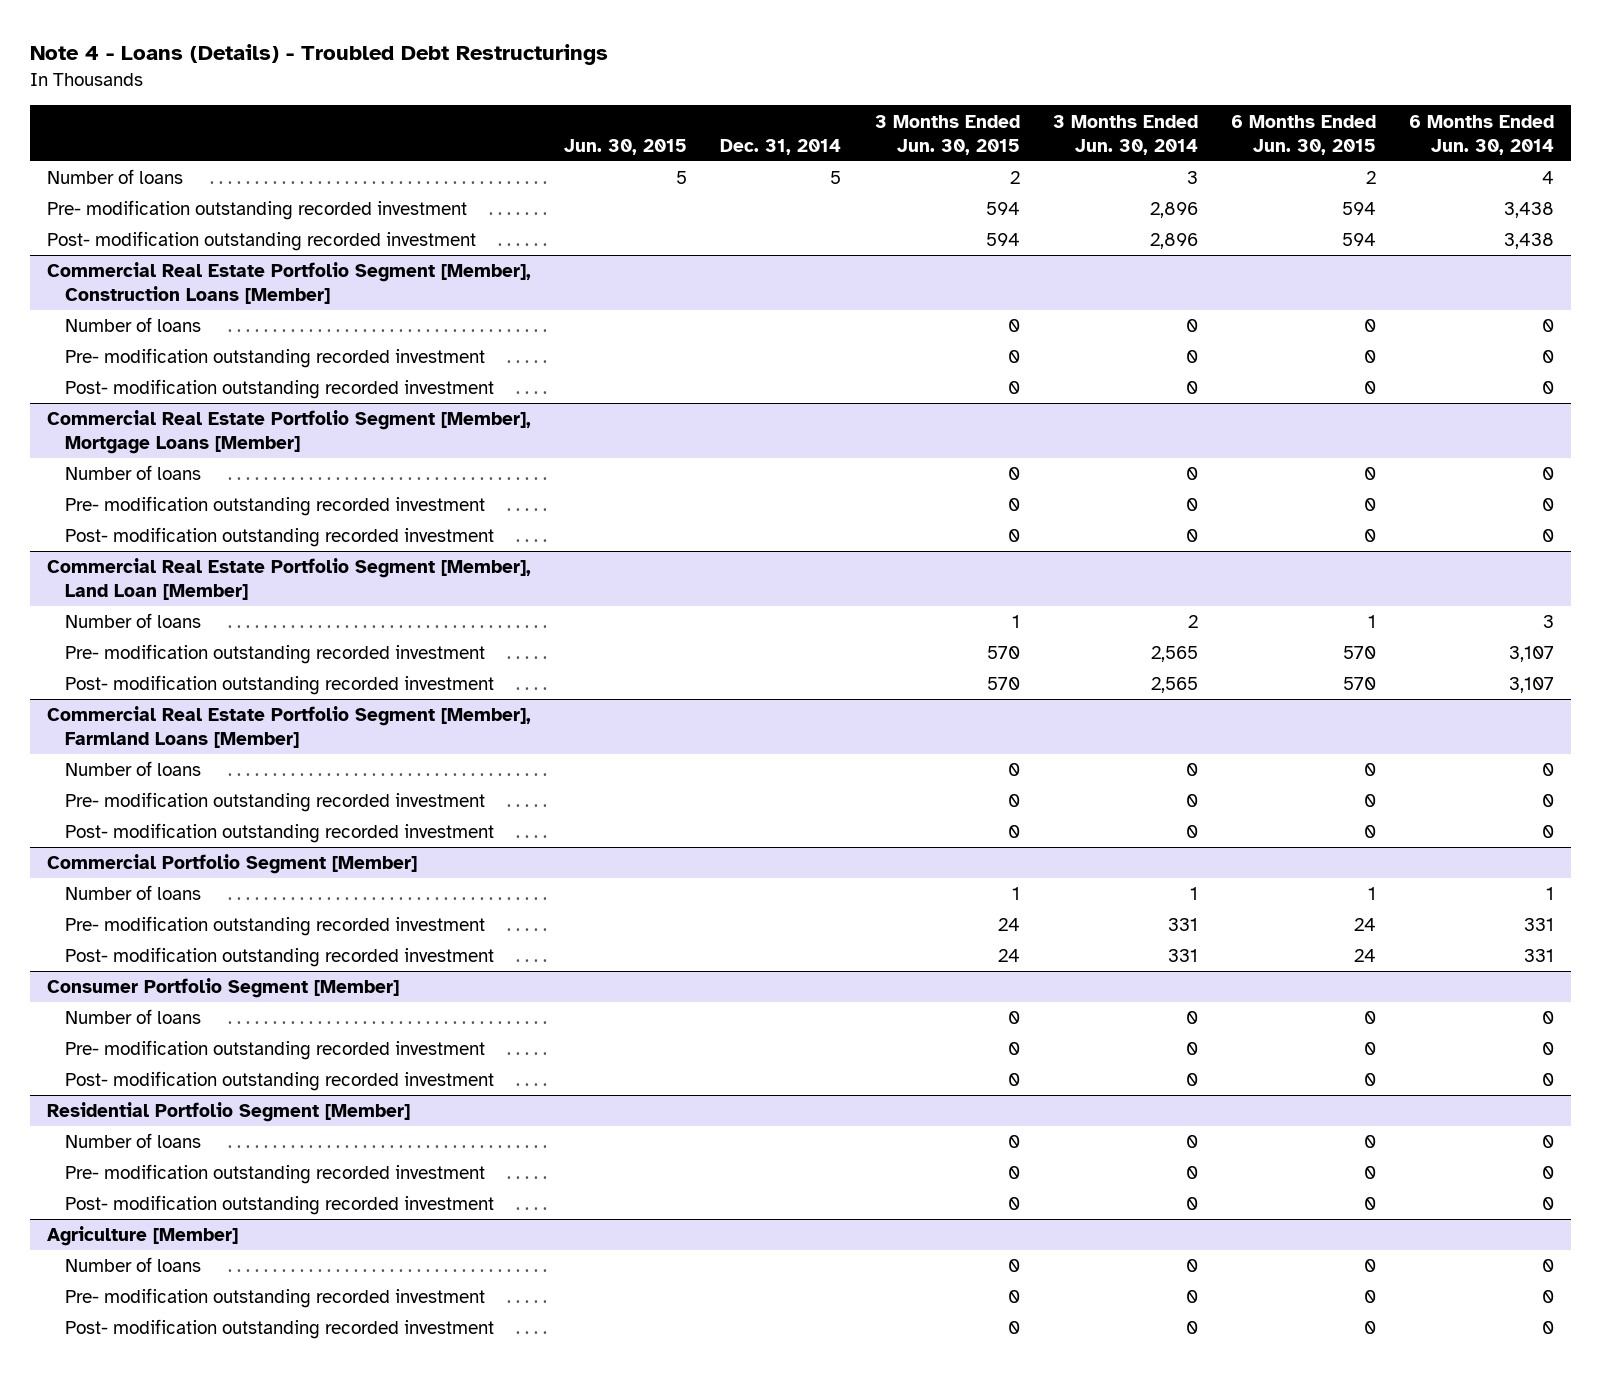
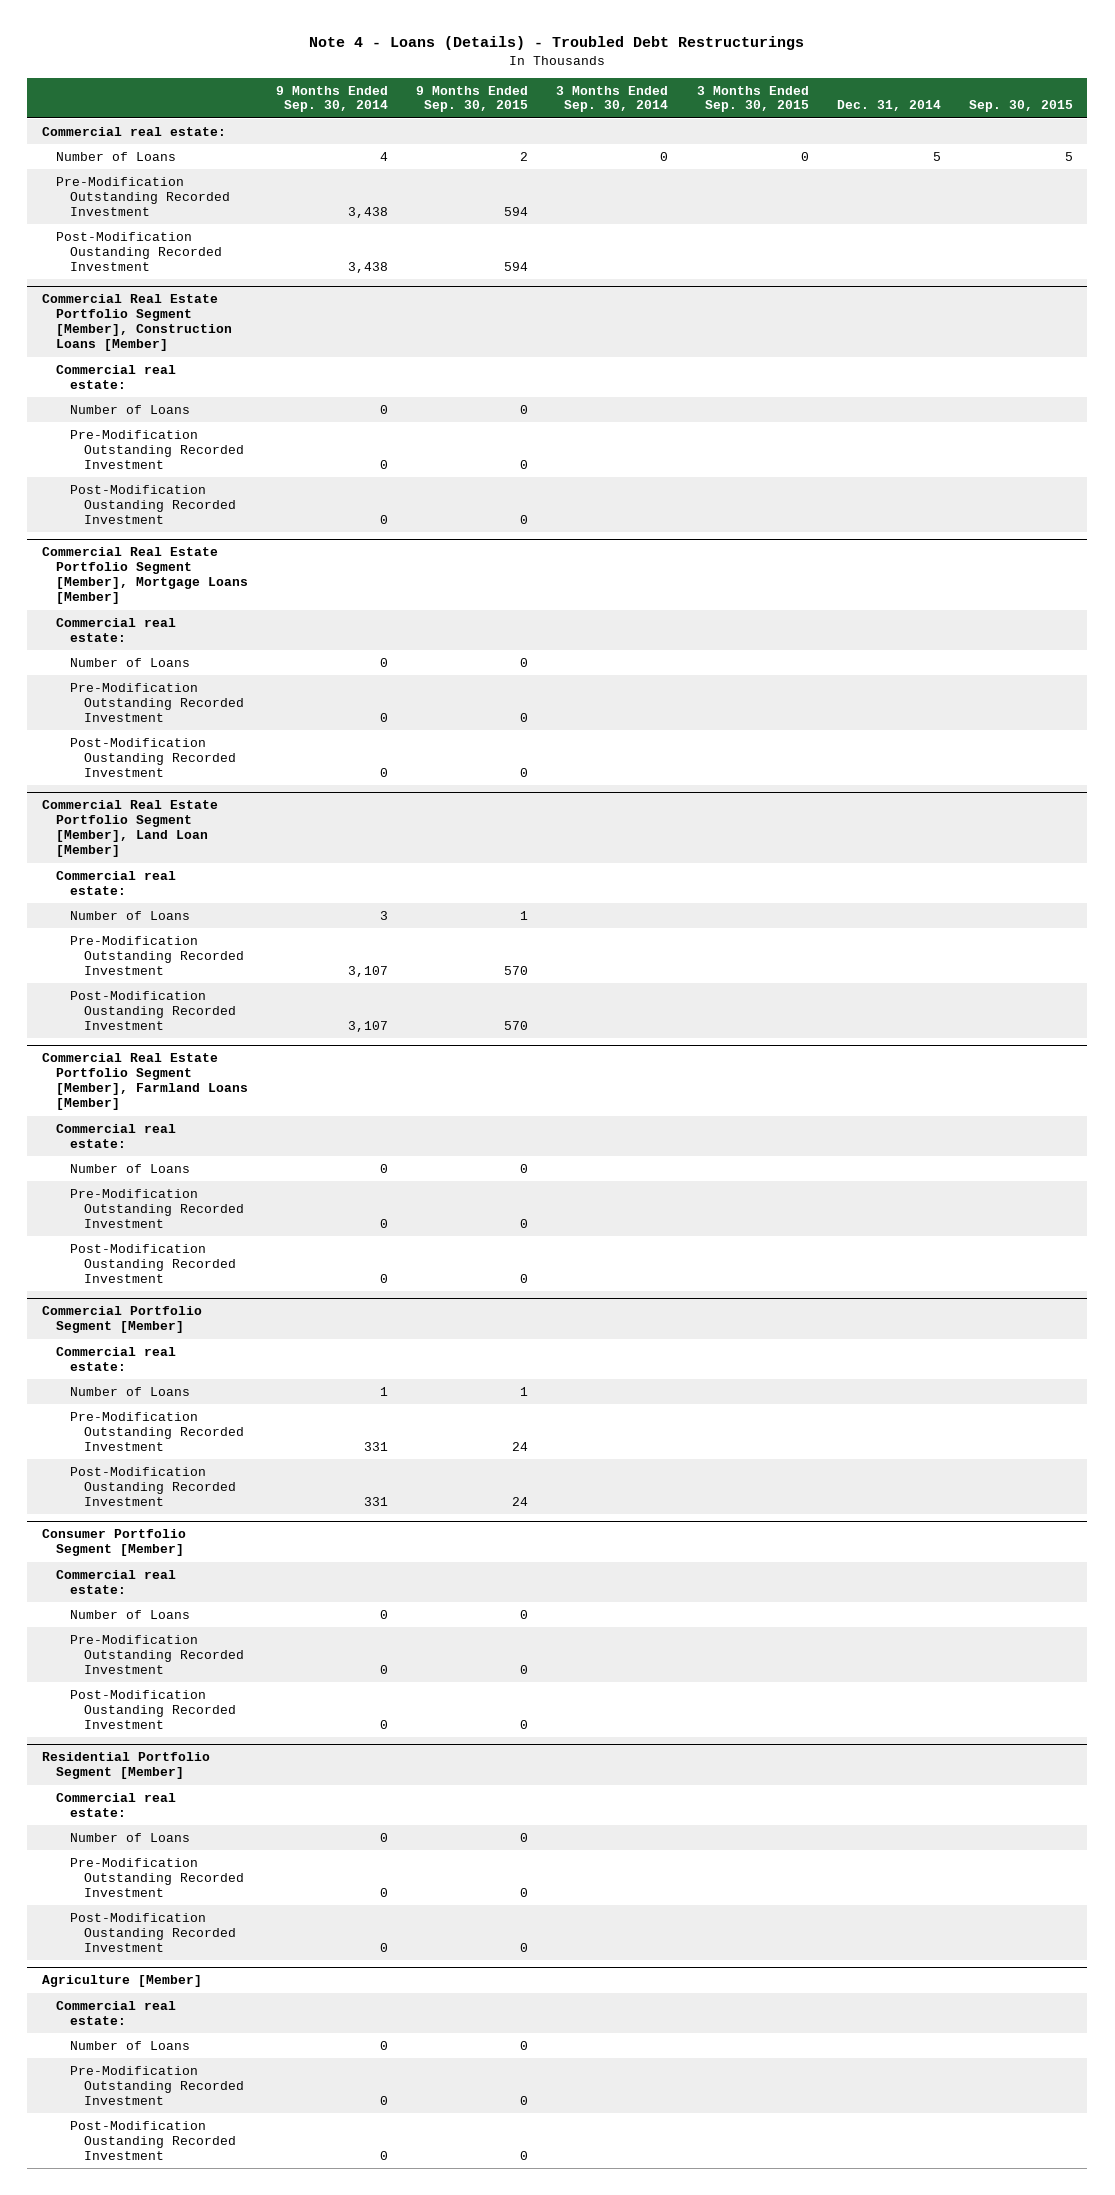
- | Jun. 30, 2015 | Dec. 31, 2014 | 3 Months Ended Jun. 30, 2015 | 3 Months Ended Jun. 30, 2014 | 6 Months Ended Jun. 30, 2015 | 6 Months Ended Jun. 30, 2014
+ | 9 Months Ended Sep. 30, 2014 | 9 Months Ended Sep. 30, 2015 | 3 Months Ended Sep. 30, 2014 | 3 Months Ended Sep. 30, 2015 | Dec. 31, 2014 | Sep. 30, 2015
- Number of loans | 5 | 5 | 2 | 3 | 2 | 4
- Pre- modification outstanding recorded investment | | | 594 | 2,896 | 594 | 3,438
- Post- modification outstanding recorded investment | | | 594 | 2,896 | 594 | 3,438
+ Commercial real estate:
+ Number of Loans | 4 | 2 | 0 | 0 | 5 | 5
+ Pre-Modification Outstanding Recorded Investment | 3,438 | 594 | | | |
+ Post-Modification Oustanding Recorded Investment | 3,438 | 594 | | | |
@ Commercial Real Estate Portfolio Segment [Member], Construction Loans [Member]
- Number of loans | | | 0 | 0 | 0 | 0
- Pre- modification outstanding recorded investment | | | 0 | 0 | 0 | 0
- Post- modification outstanding recorded investment | | | 0 | 0 | 0 | 0
+ Commercial real estate:
+ Number of Loans | 0 | 0 | | | |
+ Pre-Modification Outstanding Recorded Investment | 0 | 0 | | | |
+ Post-Modification Oustanding Recorded Investment | 0 | 0 | | | |
@ Commercial Real Estate Portfolio Segment [Member], Mortgage Loans [Member]
- Number of loans | | | 0 | 0 | 0 | 0
- Pre- modification outstanding recorded investment | | | 0 | 0 | 0 | 0
- Post- modification outstanding recorded investment | | | 0 | 0 | 0 | 0
+ Commercial real estate:
+ Number of Loans | 0 | 0 | | | |
+ Pre-Modification Outstanding Recorded Investment | 0 | 0 | | | |
+ Post-Modification Oustanding Recorded Investment | 0 | 0 | | | |
@ Commercial Real Estate Portfolio Segment [Member], Land Loan [Member]
- Number of loans | | | 1 | 2 | 1 | 3
- Pre- modification outstanding recorded investment | | | 570 | 2,565 | 570 | 3,107
- Post- modification outstanding recorded investment | | | 570 | 2,565 | 570 | 3,107
+ Commercial real estate:
+ Number of Loans | 3 | 1 | | | |
+ Pre-Modification Outstanding Recorded Investment | 3,107 | 570 | | | |
+ Post-Modification Oustanding Recorded Investment | 3,107 | 570 | | | |
@ Commercial Real Estate Portfolio Segment [Member], Farmland Loans [Member]
- Number of loans | | | 0 | 0 | 0 | 0
- Pre- modification outstanding recorded investment | | | 0 | 0 | 0 | 0
- Post- modification outstanding recorded investment | | | 0 | 0 | 0 | 0
+ Commercial real estate:
+ Number of Loans | 0 | 0 | | | |
+ Pre-Modification Outstanding Recorded Investment | 0 | 0 | | | |
+ Post-Modification Oustanding Recorded Investment | 0 | 0 | | | |
@ Commercial Portfolio Segment [Member]
- Number of loans | | | 1 | 1 | 1 | 1
- Pre- modification outstanding recorded investment | | | 24 | 331 | 24 | 331
- Post- modification outstanding recorded investment | | | 24 | 331 | 24 | 331
+ Commercial real estate:
+ Number of Loans | 1 | 1 | | | |
+ Pre-Modification Outstanding Recorded Investment | 331 | 24 | | | |
+ Post-Modification Oustanding Recorded Investment | 331 | 24 | | | |
@ Consumer Portfolio Segment [Member]
- Number of loans | | | 0 | 0 | 0 | 0
- Pre- modification outstanding recorded investment | | | 0 | 0 | 0 | 0
- Post- modification outstanding recorded investment | | | 0 | 0 | 0 | 0
+ Commercial real estate:
+ Number of Loans | 0 | 0 | | | |
+ Pre-Modification Outstanding Recorded Investment | 0 | 0 | | | |
+ Post-Modification Oustanding Recorded Investment | 0 | 0 | | | |
@ Residential Portfolio Segment [Member]
- Number of loans | | | 0 | 0 | 0 | 0
- Pre- modification outstanding recorded investment | | | 0 | 0 | 0 | 0
- Post- modification outstanding recorded investment | | | 0 | 0 | 0 | 0
+ Commercial real estate:
+ Number of Loans | 0 | 0 | | | |
+ Pre-Modification Outstanding Recorded Investment | 0 | 0 | | | |
+ Post-Modification Oustanding Recorded Investment | 0 | 0 | | | |
@ Agriculture [Member]
- Number of loans | | | 0 | 0 | 0 | 0
- Pre- modification outstanding recorded investment | | | 0 | 0 | 0 | 0
- Post- modification outstanding recorded investment | | | 0 | 0 | 0 | 0
+ Commercial real estate:
+ Number of Loans | 0 | 0 | | | |
+ Pre-Modification Outstanding Recorded Investment | 0 | 0 | | | |
+ Post-Modification Oustanding Recorded Investment | 0 | 0 | | | |

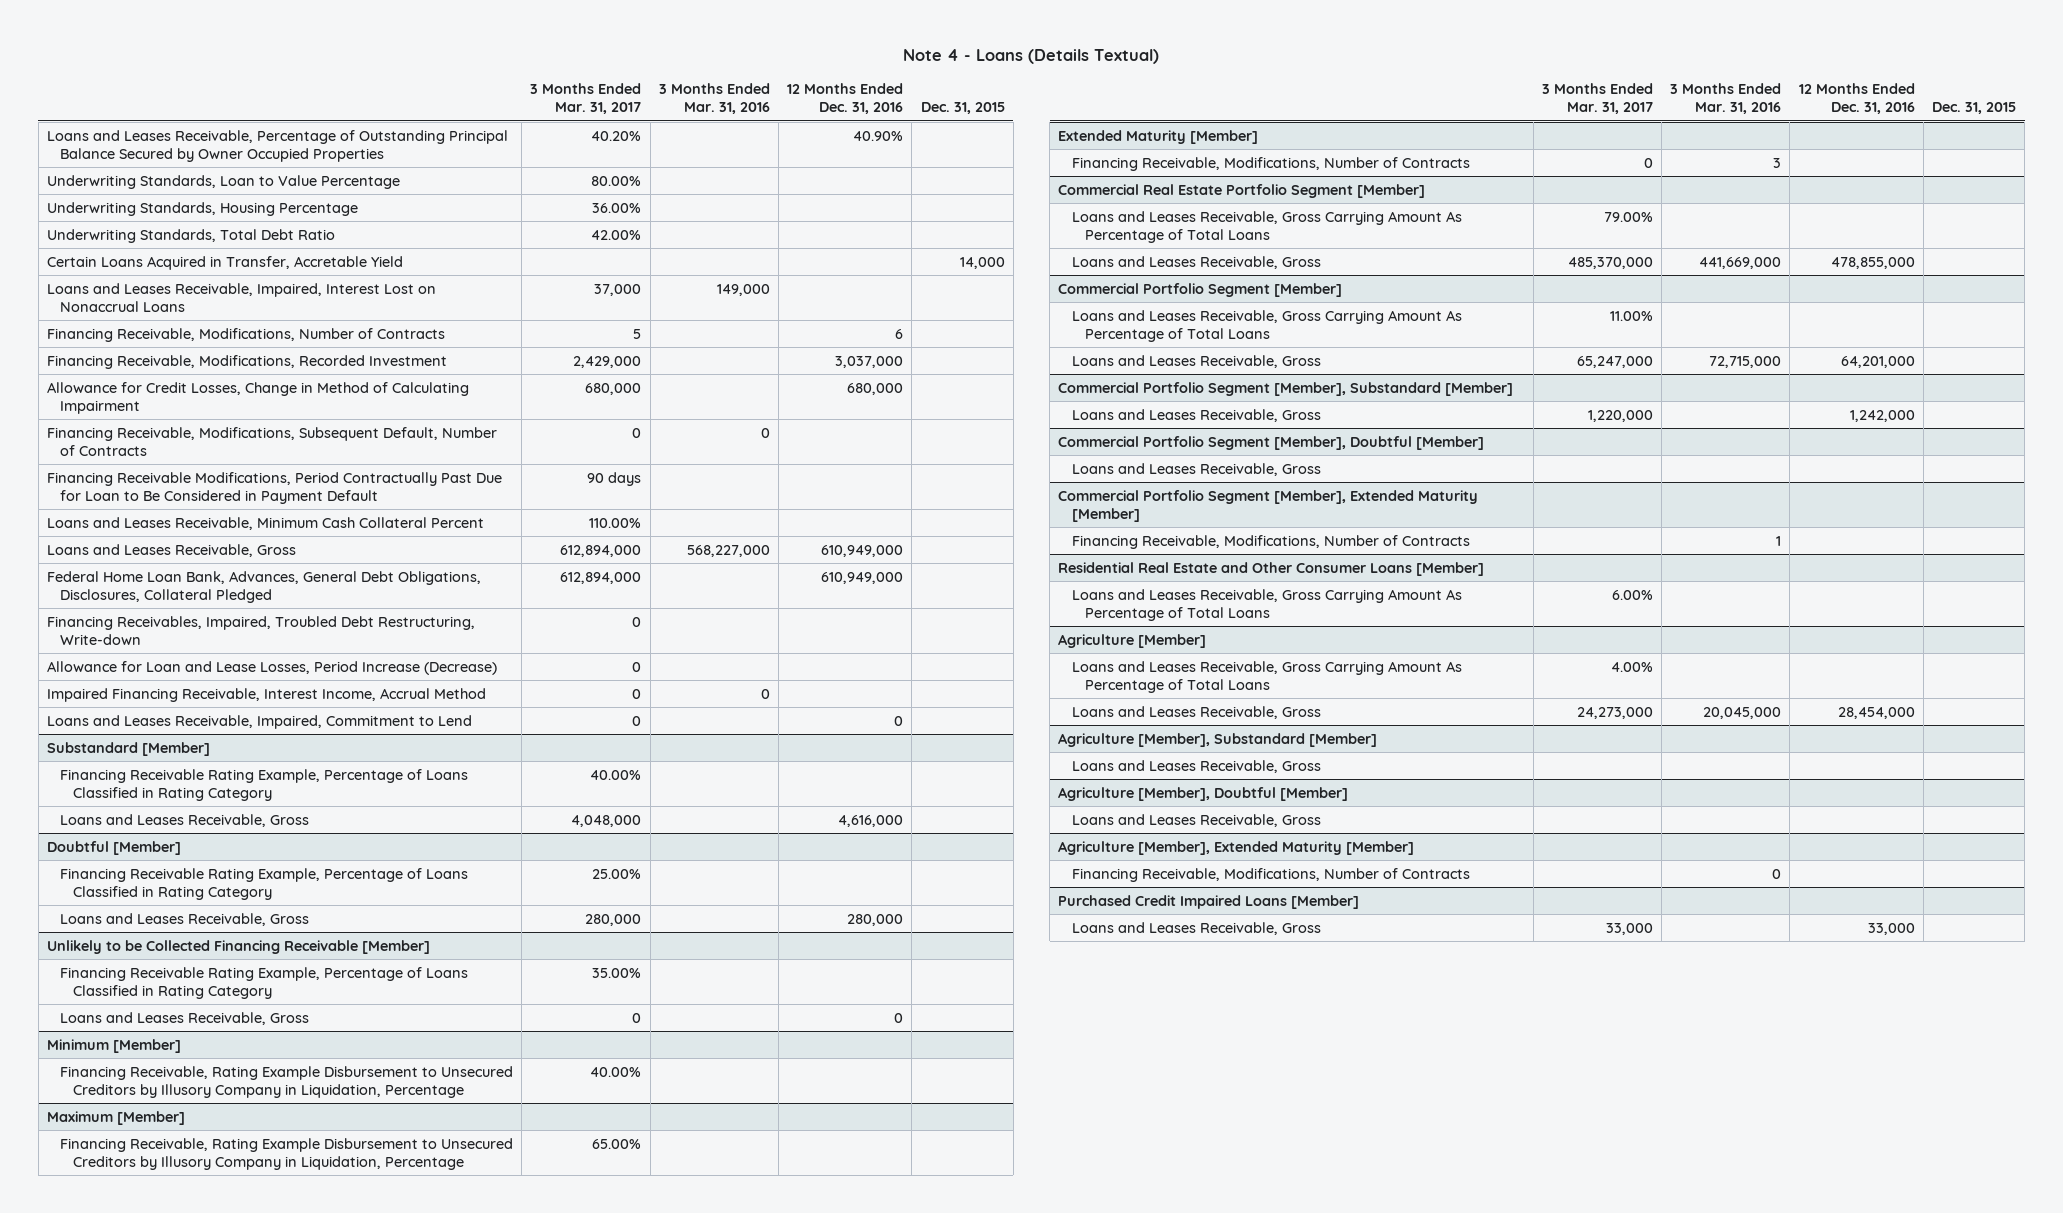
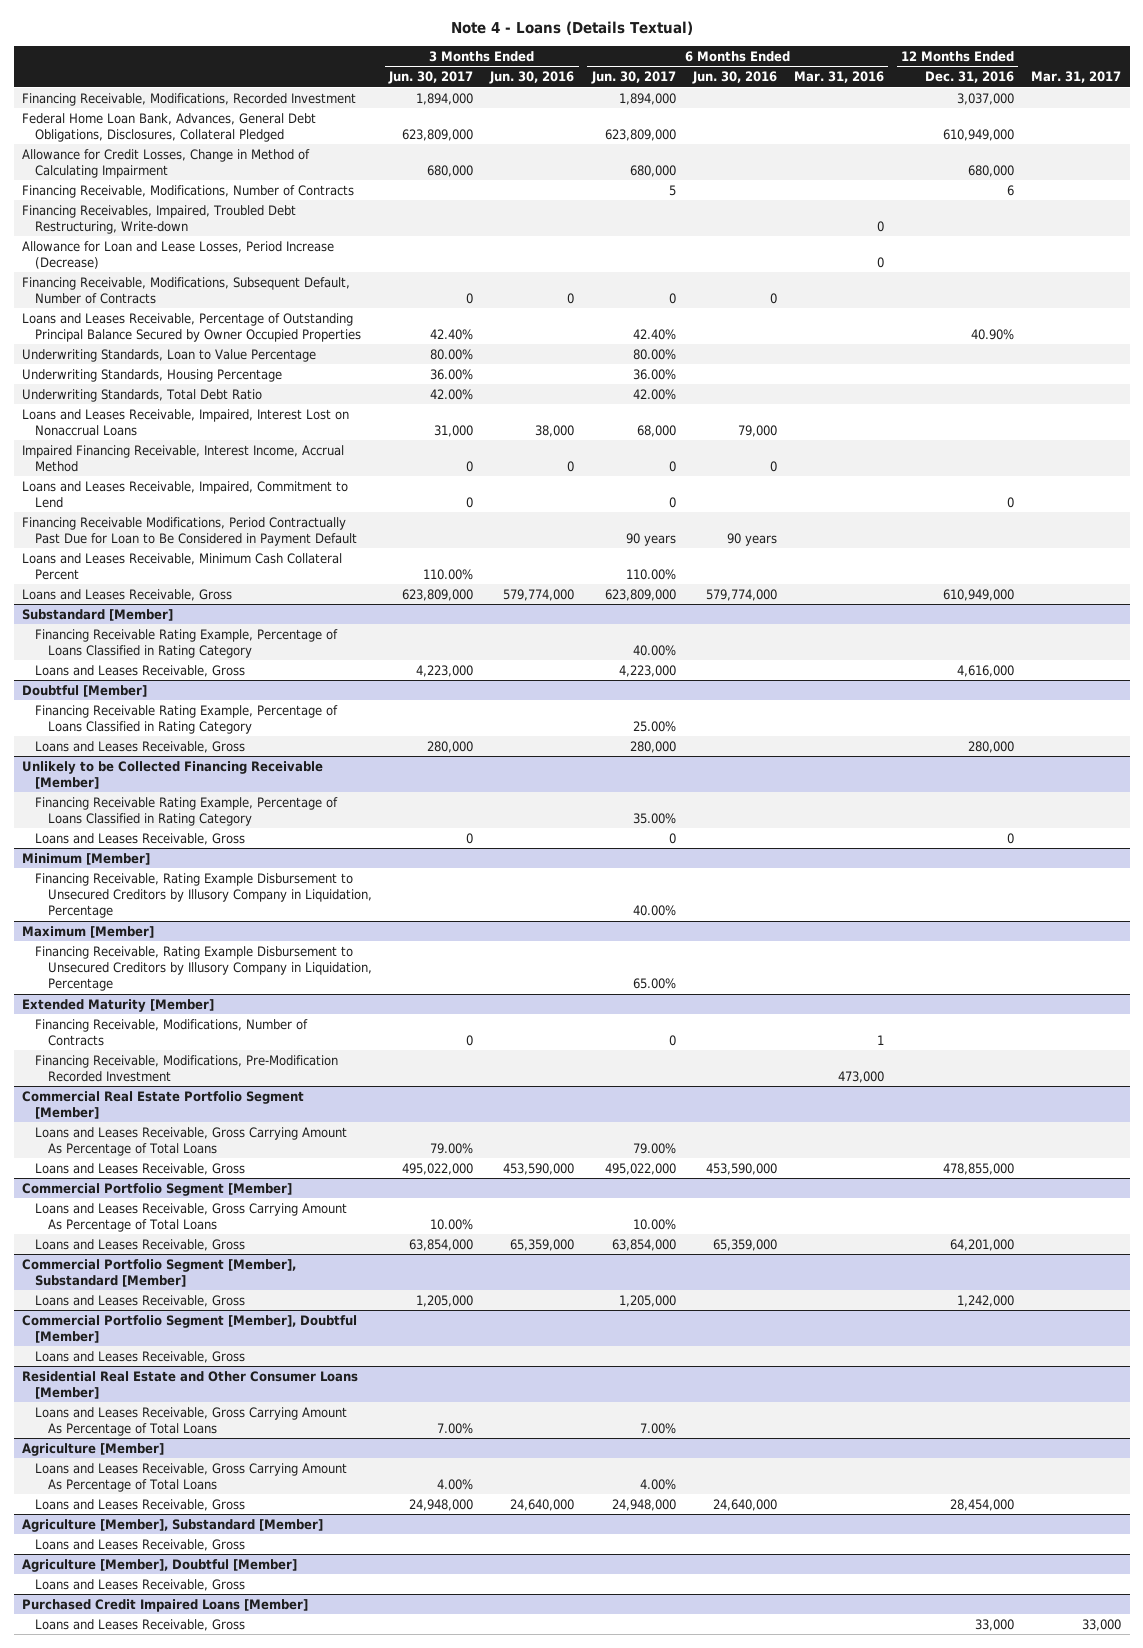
- | 3 Months Ended Mar. 31, 2017 | 3 Months Ended Mar. 31, 2016 | 12 Months Ended Dec. 31, 2016 | Dec. 31, 2015
+ | 3 Months Ended Jun. 30, 2017 | 3 Months Ended Jun. 30, 2016 | 6 Months Ended Jun. 30, 2017 | 6 Months Ended Jun. 30, 2016 | 6 Months Ended Mar. 31, 2016 | 12 Months Ended Dec. 31, 2016 | Mar. 31, 2017
moved up: Financing Receivable, Modifications, Recorded Investment | 1,894,000 | | 1,894,000 | | | 3,037,000 |
moved up: Federal Home Loan Bank, Advances, General Debt Obligations, Disclosures, Collateral Pledged | 623,809,000 | | 623,809,000 | | | 610,949,000 |
moved up: Allowance for Credit Losses, Change in Method of Calculating Impairment | 680,000 | | 680,000 | | | 680,000 |
moved up: Financing Receivable, Modifications, Number of Contracts | | | 5 | | | 6 |
moved up: Financing Receivables, Impaired, Troubled Debt Restructuring, Write-down | | | | | 0 | |
moved up: Allowance for Loan and Lease Losses, Period Increase (Decrease) | | | | | 0 | |
moved up: Financing Receivable, Modifications, Subsequent Default, Number of Contracts | 0 | 0 | 0 | 0 | | |
- Certain Loans Acquired in Transfer, Accretable Yield | | | | 14,000
moved up: Impaired Financing Receivable, Interest Income, Accrual Method | 0 | 0 | 0 | 0 | | |
moved up: Loans and Leases Receivable, Impaired, Commitment to Lend | 0 | | 0 | | | 0 |
@ Extended Maturity [Member]
+ Financing Receivable, Modifications, Pre-Modification Recorded Investment | | | | | 473,000 | |
- Commercial Portfolio Segment [Member], Extended Maturity [Member]
- Financing Receivable, Modifications, Number of Contracts | | 1 | |
- Agriculture [Member], Extended Maturity [Member]
- Financing Receivable, Modifications, Number of Contracts | | 0 | |

